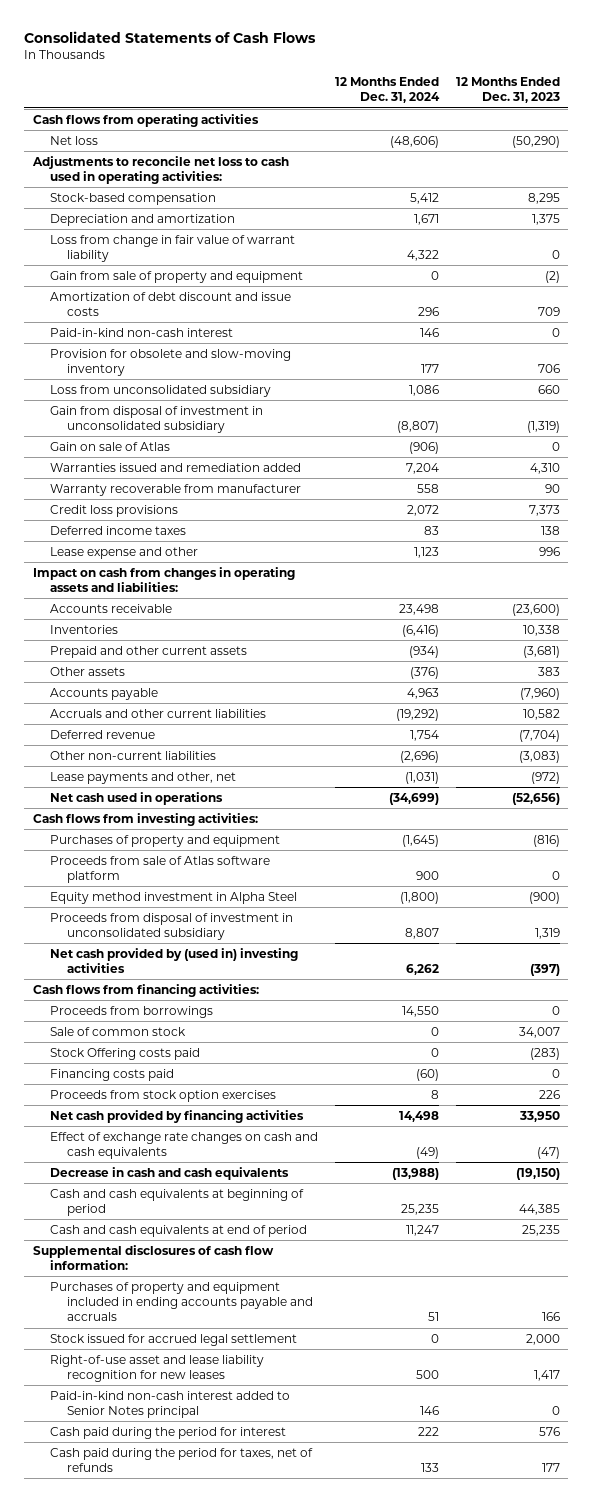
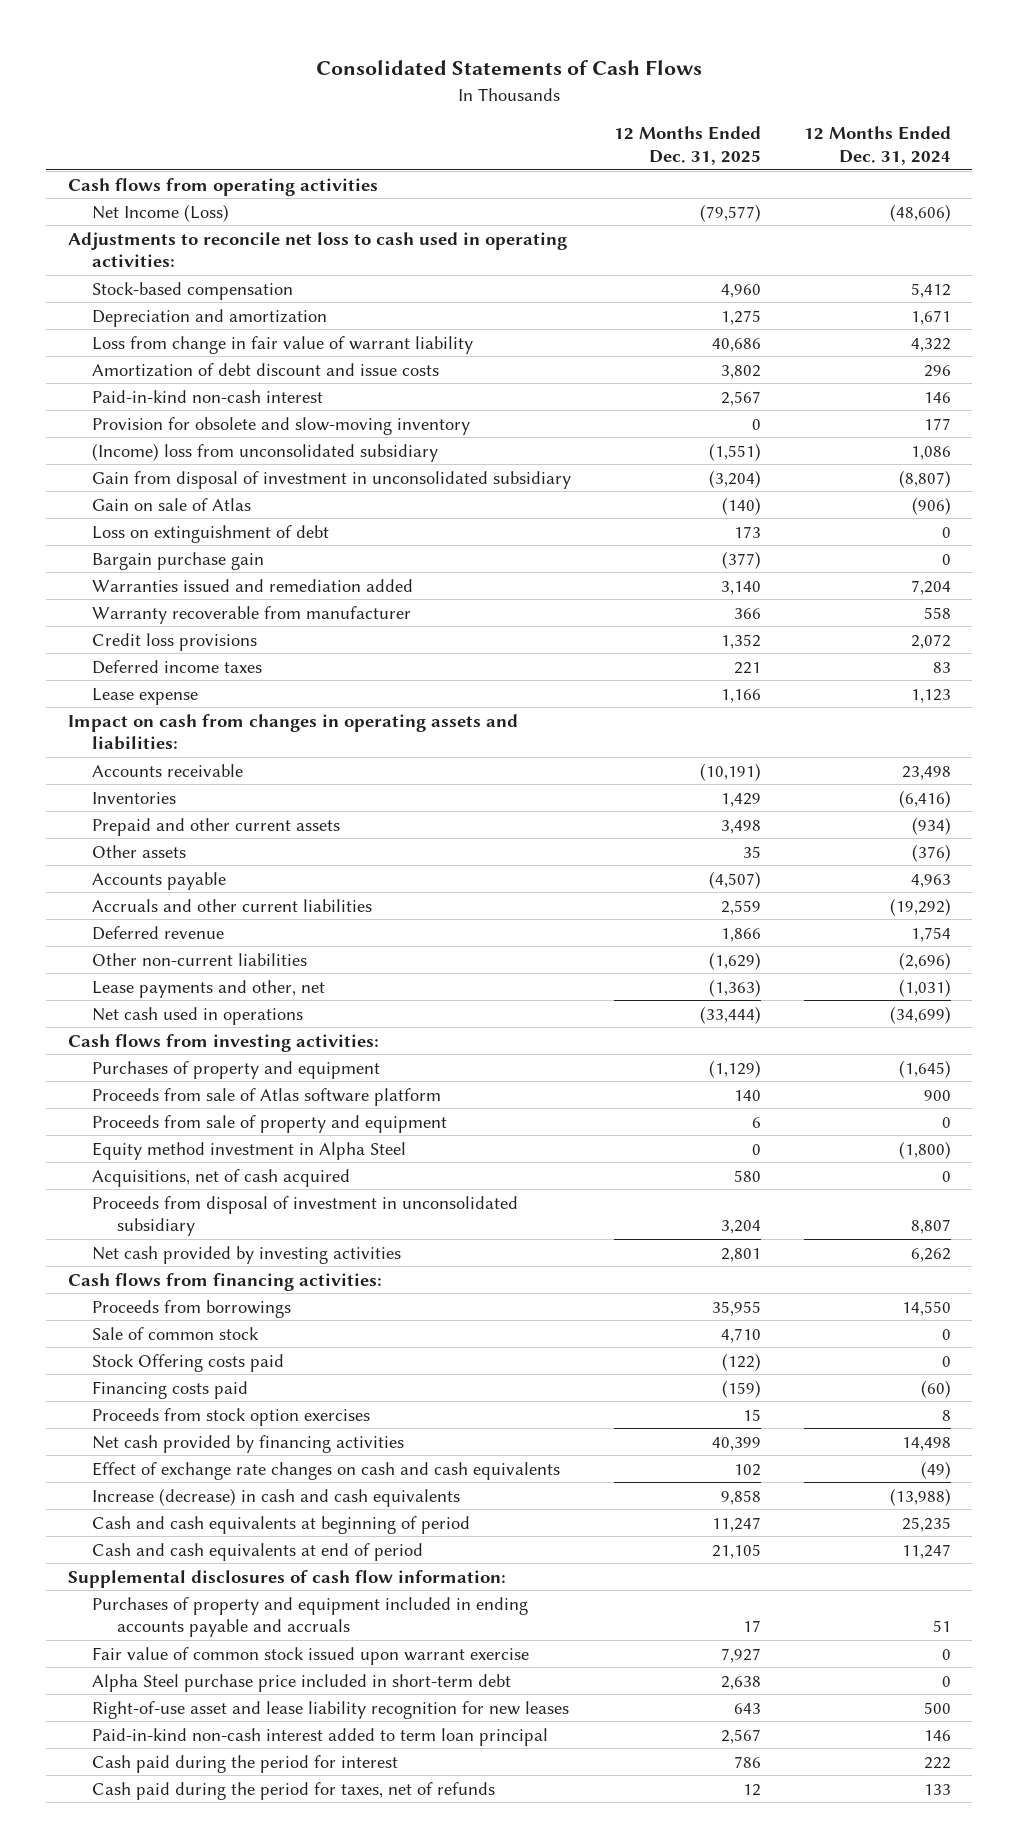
- | 12 Months Ended Dec. 31, 2024 | 12 Months Ended Dec. 31, 2023
+ | 12 Months Ended Dec. 31, 2025 | 12 Months Ended Dec. 31, 2024
- Net loss | (48,606) | (50,290)
+ Net Income (Loss) | (79,577) | (48,606)
- Gain from sale of property and equipment | 0 | (2)
- Loss from unconsolidated subsidiary | 1,086 | 660
+ (Income) loss from unconsolidated subsidiary | (1,551) | 1,086
+ Loss on extinguishment of debt | 173 | 0
+ Bargain purchase gain | (377) | 0
- Lease expense and other | 1,123 | 996
+ Lease expense | 1,166 | 1,123
+ Proceeds from sale of property and equipment | 6 | 0
+ Acquisitions, net of cash acquired | 580 | 0
- Net cash provided by (used in) investing activities | 6,262 | (397)
+ Net cash provided by investing activities | 2,801 | 6,262
- Decrease in cash and cash equivalents | (13,988) | (19,150)
+ Increase (decrease) in cash and cash equivalents | 9,858 | (13,988)
- Stock issued for accrued legal settlement | 0 | 2,000
+ Fair value of common stock issued upon warrant exercise | 7,927 | 0
+ Alpha Steel purchase price included in short-term debt | 2,638 | 0
- Paid-in-kind non-cash interest added to Senior Notes principal | 146 | 0
+ Paid-in-kind non-cash interest added to term loan principal | 2,567 | 146

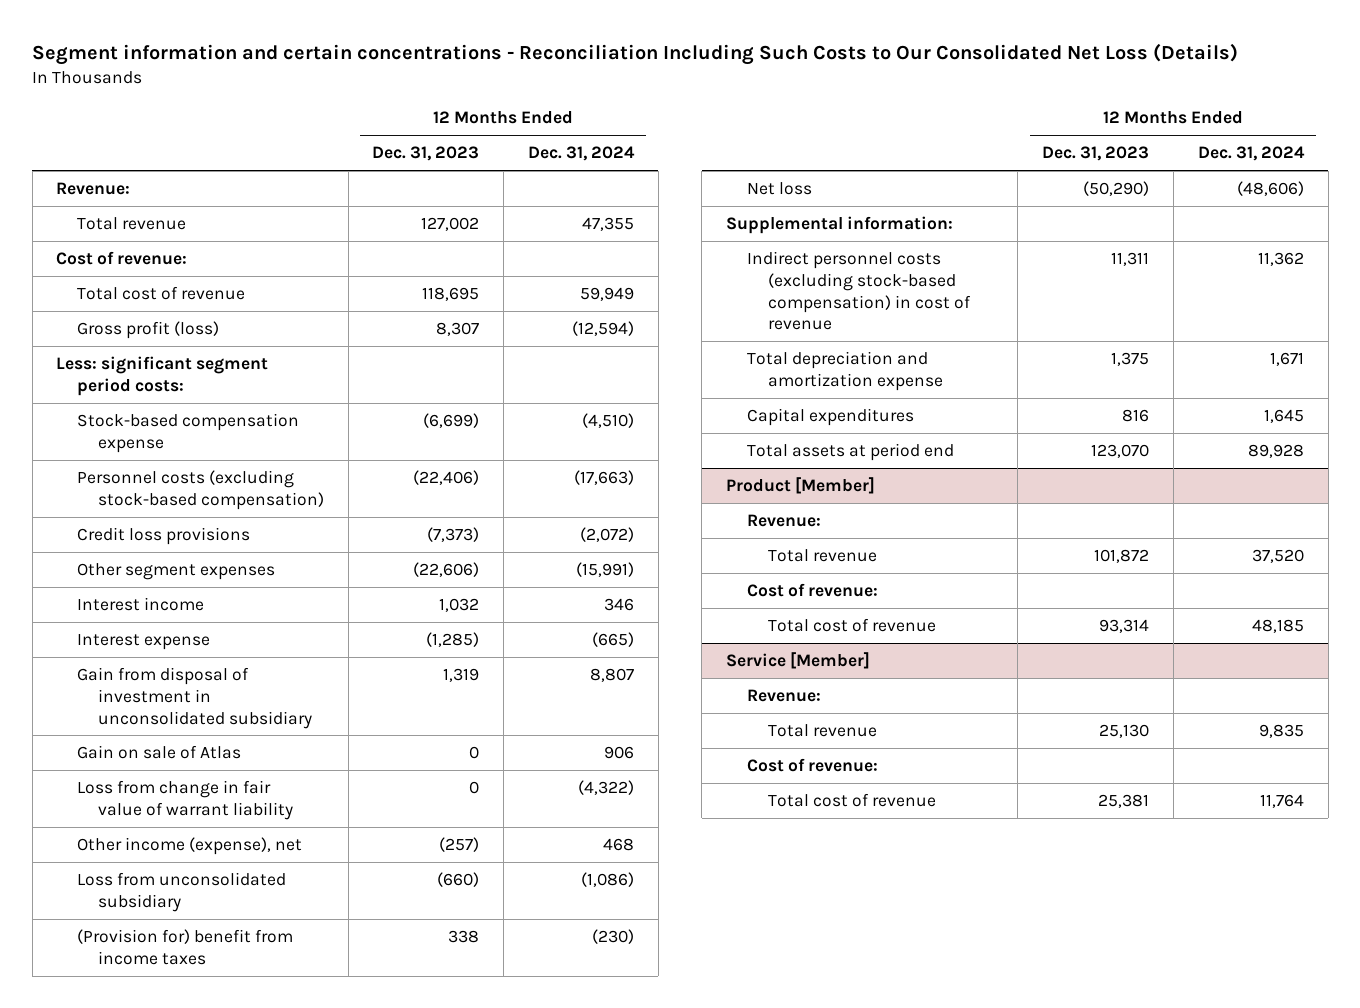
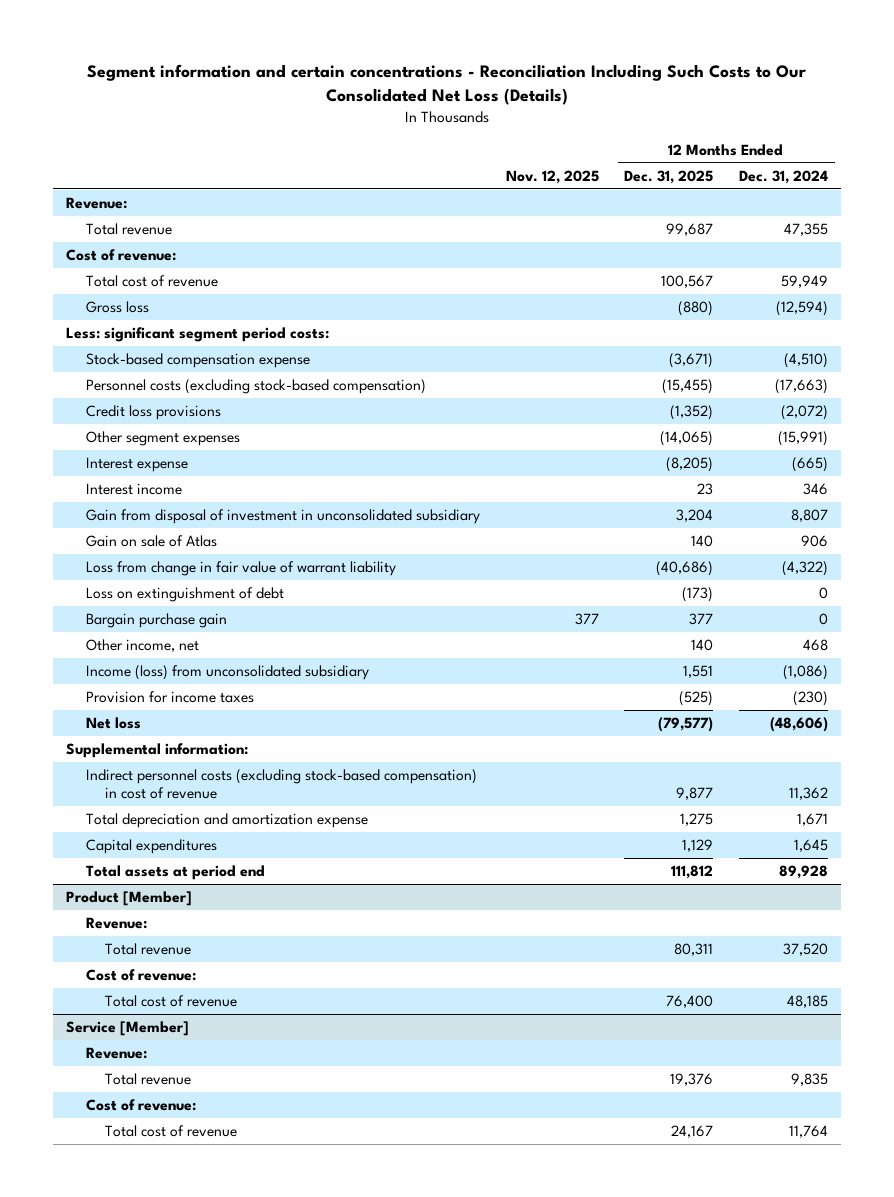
- | 12 Months Ended Dec. 31, 2023 | 12 Months Ended Dec. 31, 2024
+ | Nov. 12, 2025 | 12 Months Ended Dec. 31, 2025 | 12 Months Ended Dec. 31, 2024
- Gross profit (loss) | 8,307 | (12,594)
+ Gross loss | | (880) | (12,594)
moved down: Interest income | | 23 | 346
- Other income (expense), net | (257) | 468
- Loss from unconsolidated subsidiary | (660) | (1,086)
- (Provision for) benefit from income taxes | 338 | (230)
+ Loss on extinguishment of debt | | (173) | 0
+ Bargain purchase gain | 377 | 377 | 0
+ Other income, net | | 140 | 468
+ Income (loss) from unconsolidated subsidiary | | 1,551 | (1,086)
+ Provision for income taxes | | (525) | (230)

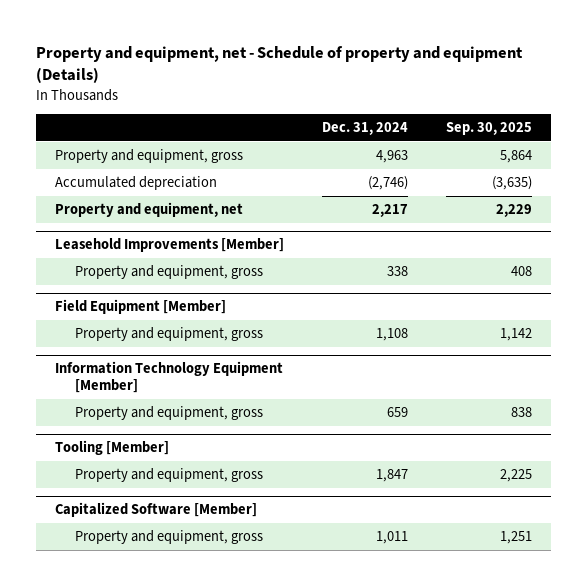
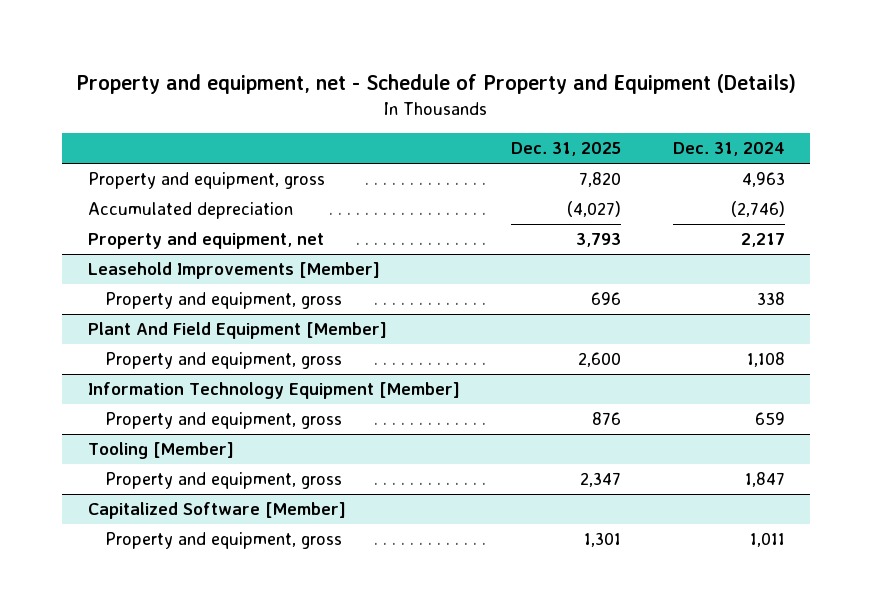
- Property and equipment, net - Schedule of property and equipment (Details)
+ Property and equipment, net - Schedule of Property and Equipment (Details)
- | Dec. 31, 2024 | Sep. 30, 2025
+ | Dec. 31, 2025 | Dec. 31, 2024
- Field Equipment [Member]
+ Plant And Field Equipment [Member]

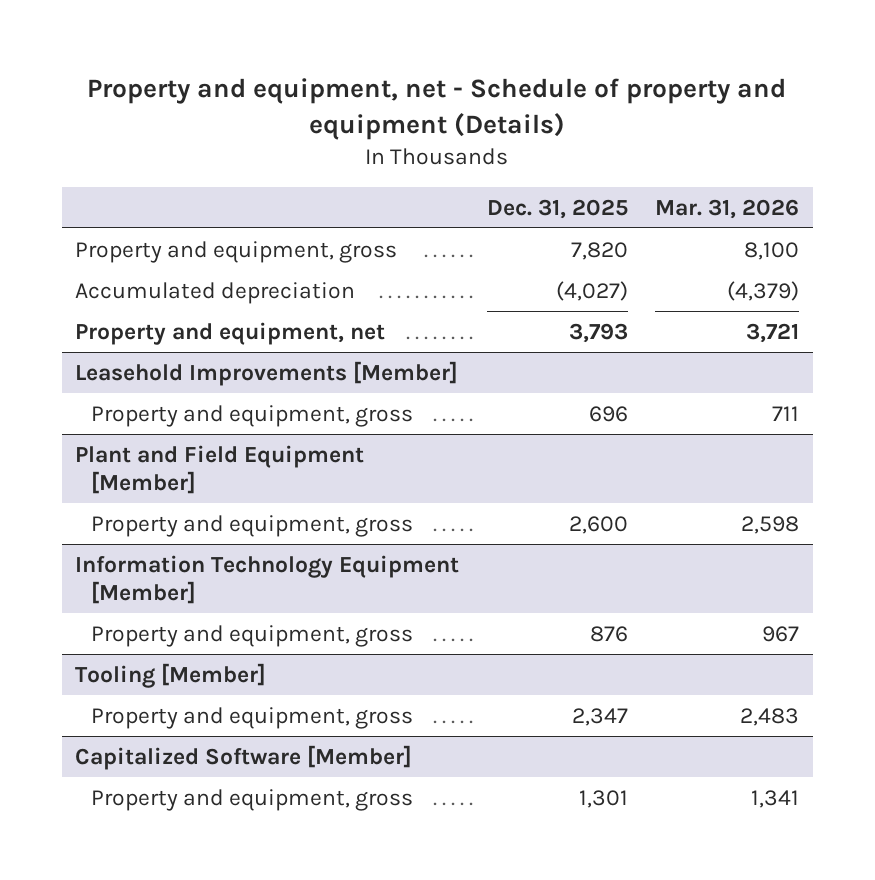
- Property and equipment, net - Schedule of Property and Equipment (Details)
+ Property and equipment, net - Schedule of property and equipment (Details)
- | Dec. 31, 2025 | Dec. 31, 2024
+ | Dec. 31, 2025 | Mar. 31, 2026
- Plant And Field Equipment [Member]
+ Plant and Field Equipment [Member]

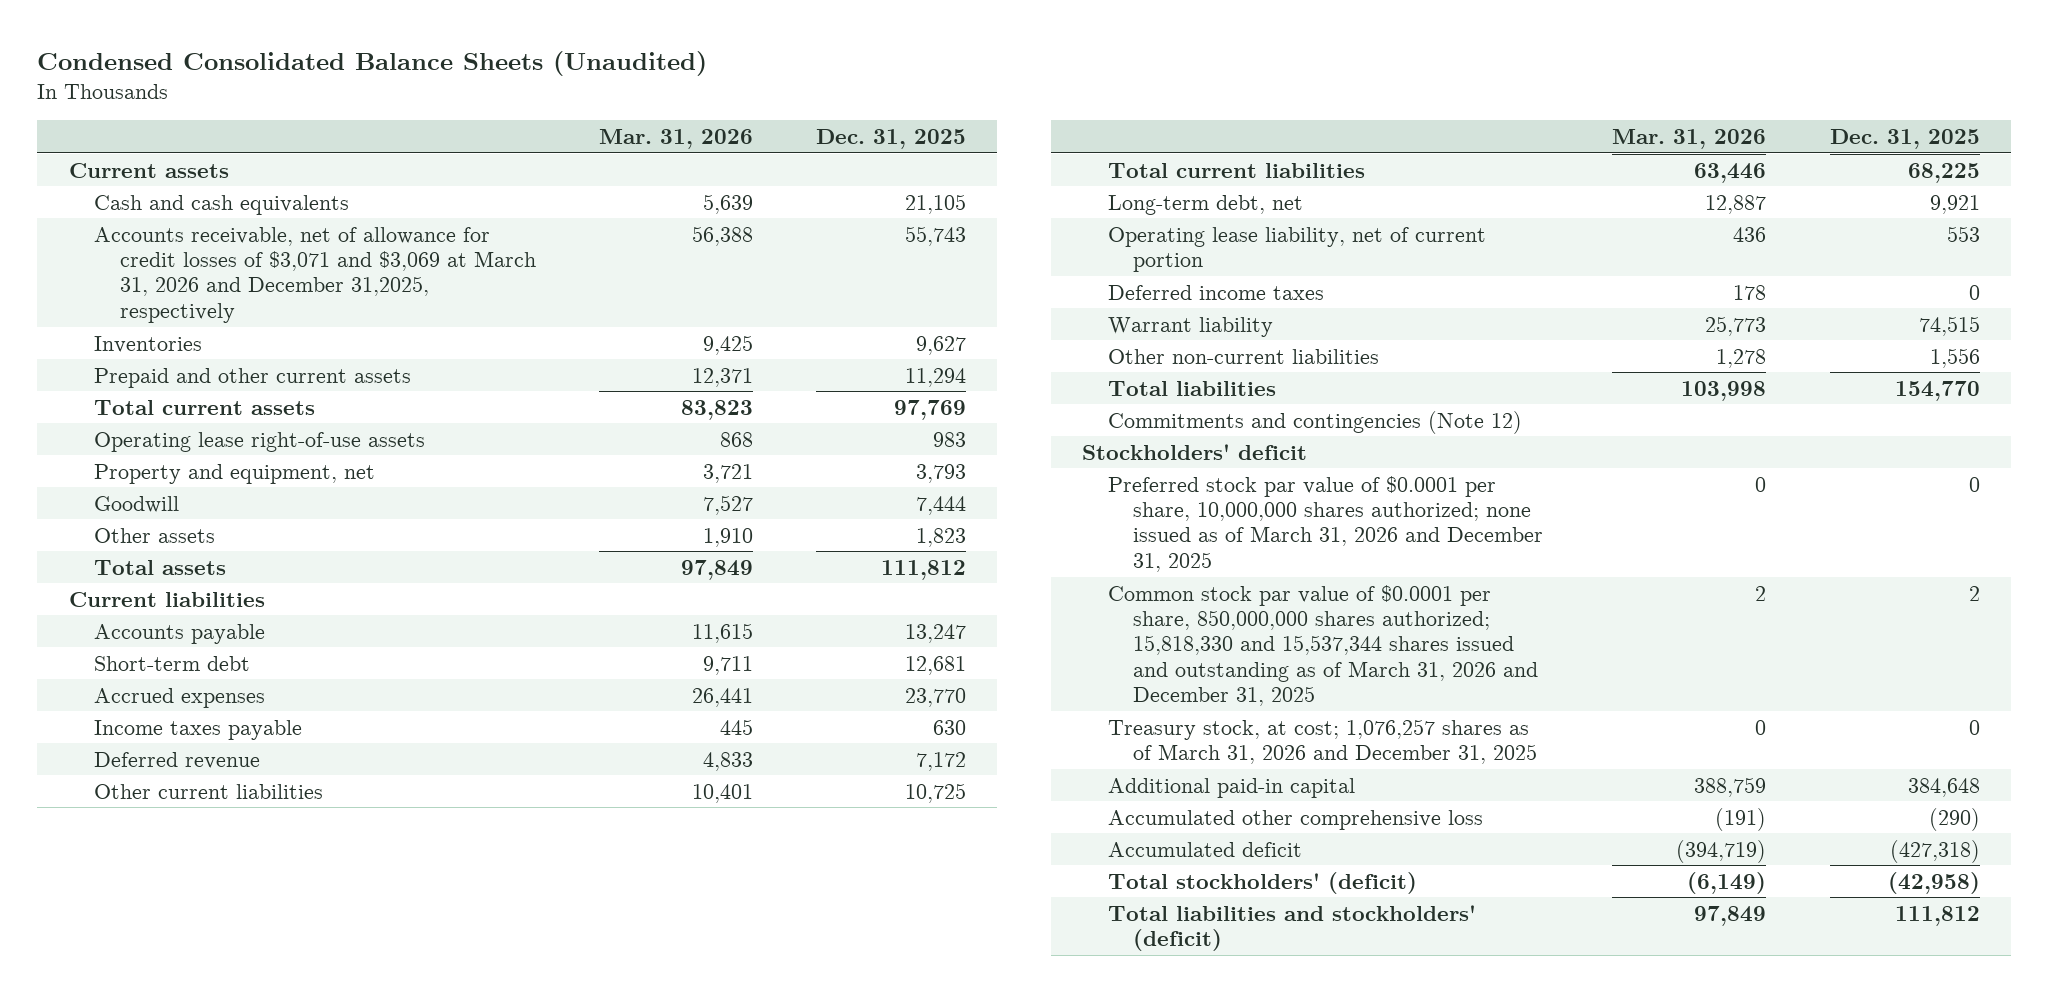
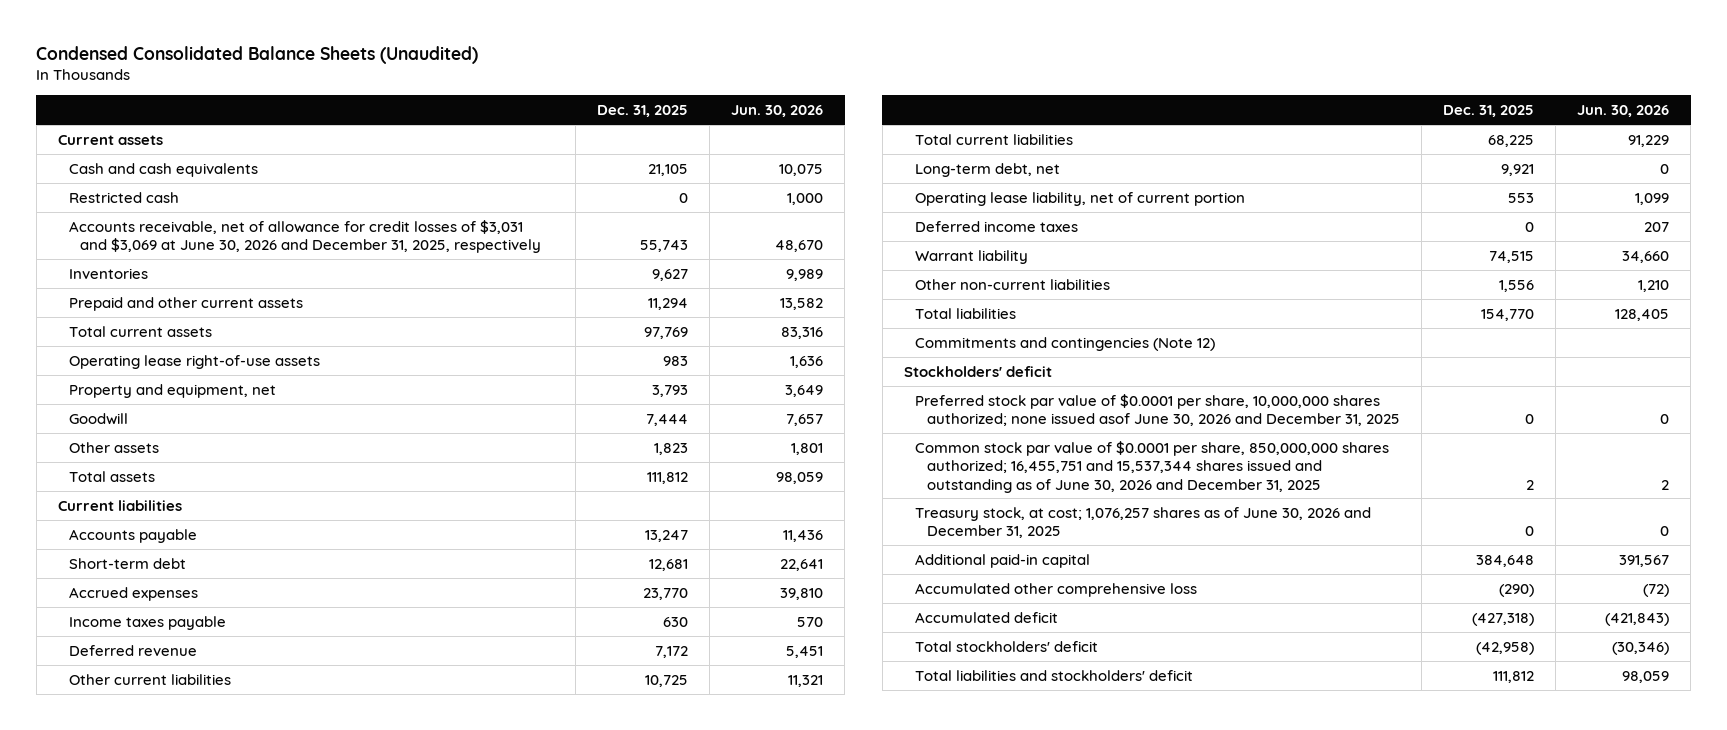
- | Mar. 31, 2026 | Dec. 31, 2025
+ | Dec. 31, 2025 | Jun. 30, 2026
- Accounts receivable, net of allowance for credit losses of $3,071 and $3,069 at March 31, 2026 and December 31,2025, respectively | 56,388 | 55,743
+ Restricted cash | 0 | 1,000
+ Accounts receivable, net of allowance for credit losses of $3,031 and $3,069 at June 30, 2026 and December 31, 2025, respectively | 55,743 | 48,670
- Preferred stock par value of $0.0001 per share, 10,000,000 shares authorized; none issued as of March 31, 2026 and December 31, 2025 | 0 | 0
- Common stock par value of $0.0001 per share, 850,000,000 shares authorized; 15,818,330 and 15,537,344 shares issued and outstanding as of March 31, 2026 and December 31, 2025 | 2 | 2
- Treasury stock, at cost; 1,076,257 shares as of March 31, 2026 and December 31, 2025 | 0 | 0
+ Preferred stock par value of $0.0001 per share, 10,000,000 shares authorized; none issued asof June 30, 2026 and December 31, 2025 | 0 | 0
+ Common stock par value of $0.0001 per share, 850,000,000 shares authorized; 16,455,751 and 15,537,344 shares issued and outstanding as of June 30, 2026 and December 31, 2025 | 2 | 2
+ Treasury stock, at cost; 1,076,257 shares as of June 30, 2026 and December 31, 2025 | 0 | 0
- Total stockholders' (deficit) | (6,149) | (42,958)
- Total liabilities and stockholders' (deficit) | 97,849 | 111,812
+ Total stockholders' deficit | (42,958) | (30,346)
+ Total liabilities and stockholders' deficit | 111,812 | 98,059

